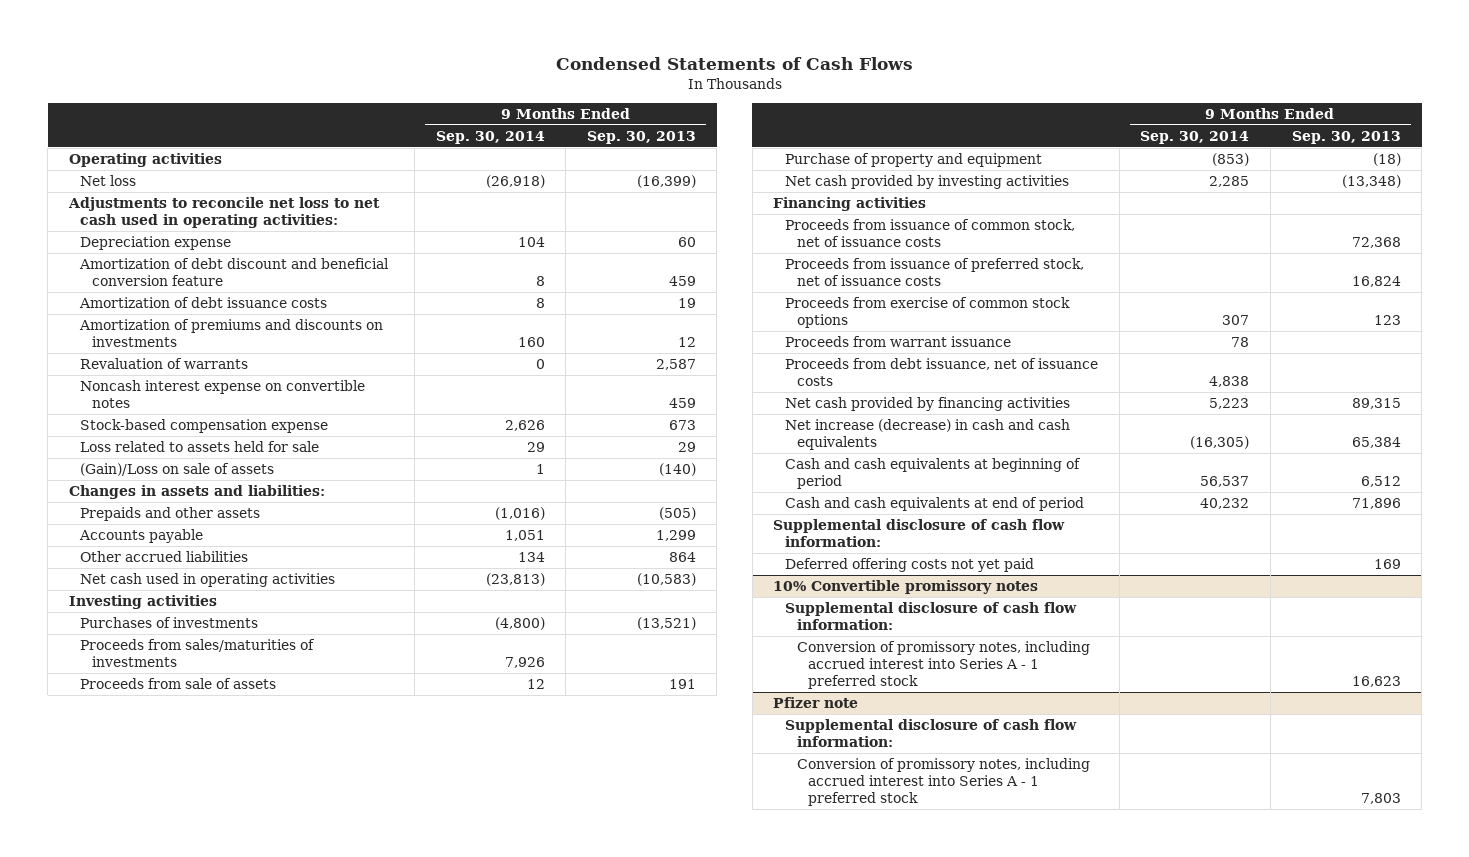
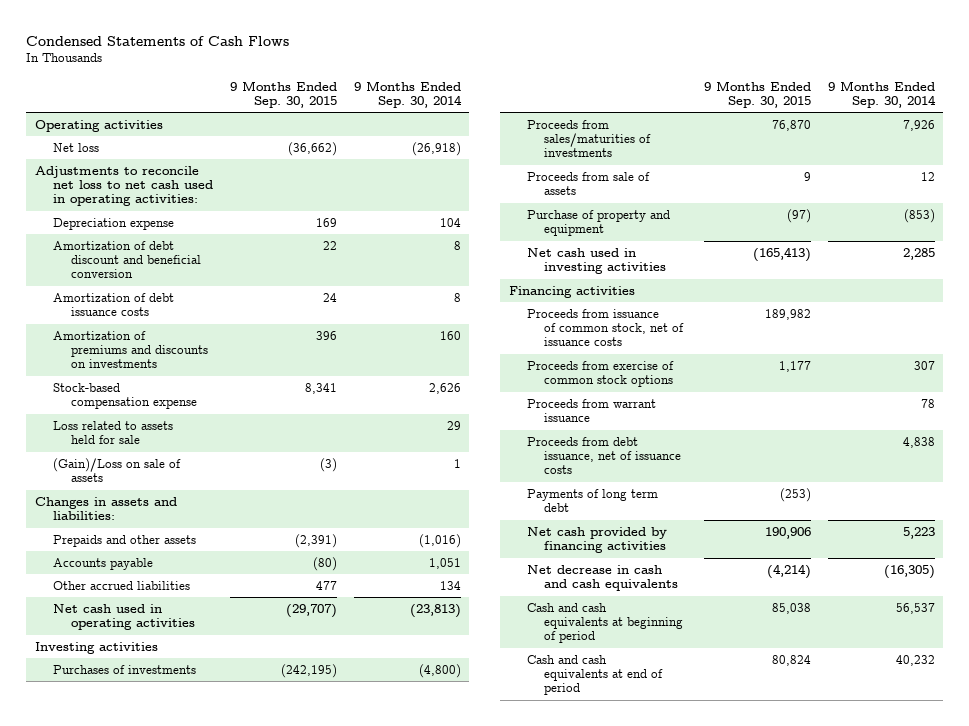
- | 9 Months Ended Sep. 30, 2014 | 9 Months Ended Sep. 30, 2013
+ | 9 Months Ended Sep. 30, 2015 | 9 Months Ended Sep. 30, 2014
- Amortization of debt discount and beneficial conversion feature | 8 | 459
+ Amortization of debt discount and beneficial conversion | 22 | 8
- Revaluation of warrants | 0 | 2,587
- Noncash interest expense on convertible notes | | 459
- Net cash provided by investing activities | 2,285 | (13,348)
+ Net cash used in investing activities | (165,413) | 2,285
- Proceeds from issuance of preferred stock, net of issuance costs | | 16,824
+ Payments of long term debt | (253) |
- Net increase (decrease) in cash and cash equivalents | (16,305) | 65,384
+ Net decrease in cash and cash equivalents | (4,214) | (16,305)
- Supplemental disclosure of cash flow information:
- Deferred offering costs not yet paid | | 169
- 10% Convertible promissory notes
- Supplemental disclosure of cash flow information:
- Conversion of promissory notes, including accrued interest into Series A - 1 preferred stock | | 16,623
- Pfizer note
- Supplemental disclosure of cash flow information:
- Conversion of promissory notes, including accrued interest into Series A - 1 preferred stock | | 7,803

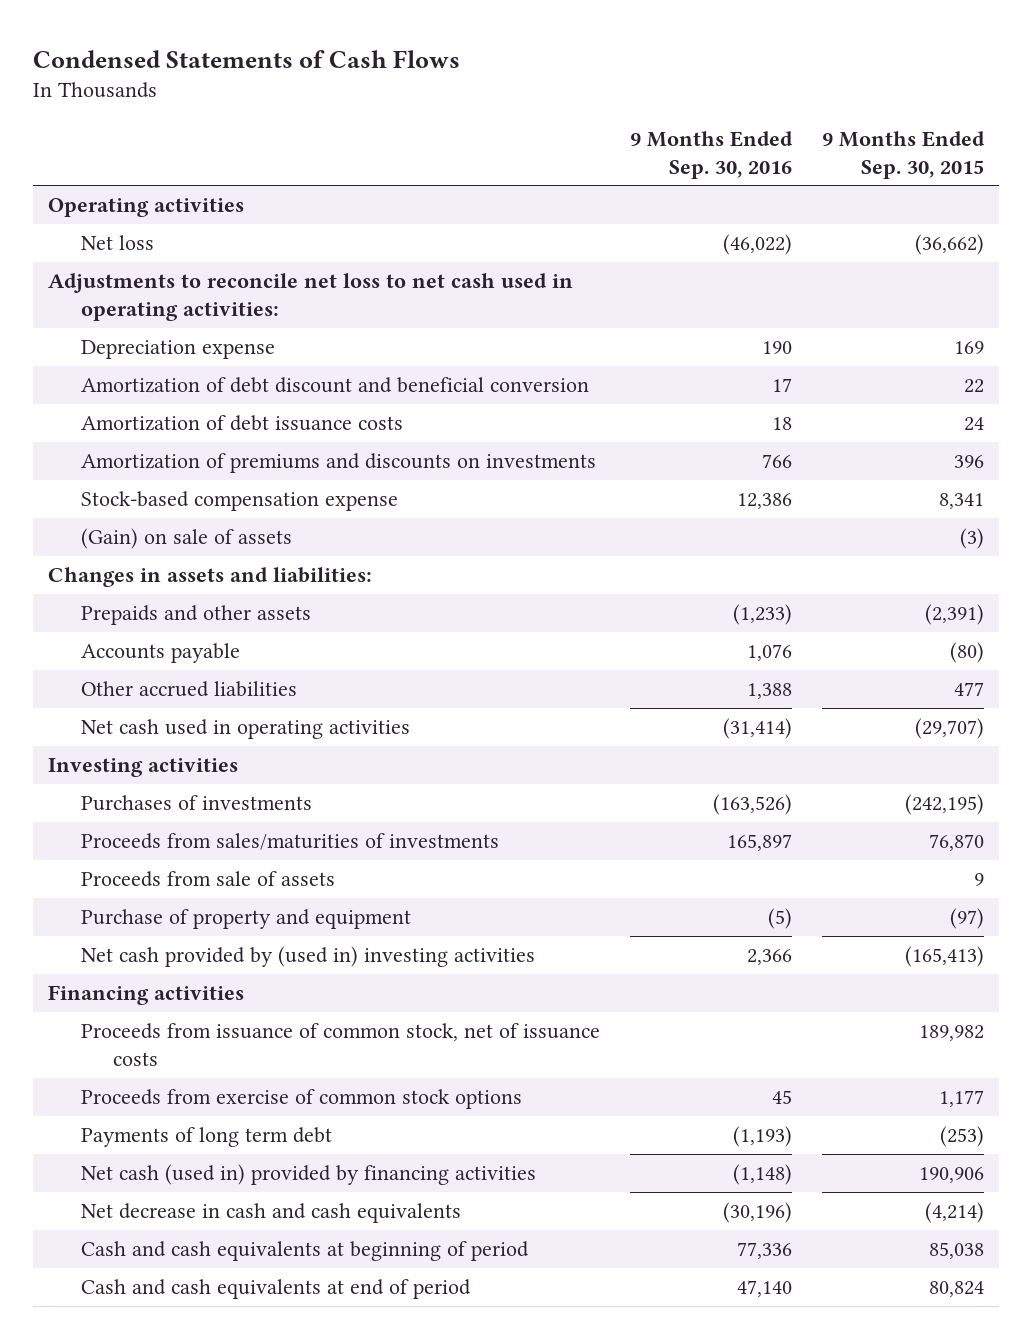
- | 9 Months Ended Sep. 30, 2015 | 9 Months Ended Sep. 30, 2014
+ | 9 Months Ended Sep. 30, 2016 | 9 Months Ended Sep. 30, 2015
- Loss related to assets held for sale | | 29
- (Gain)/Loss on sale of assets | (3) | 1
+ (Gain) on sale of assets | | (3)
- Net cash used in investing activities | (165,413) | 2,285
+ Net cash provided by (used in) investing activities | 2,366 | (165,413)
- Proceeds from warrant issuance | | 78
- Proceeds from debt issuance, net of issuance costs | | 4,838
- Net cash provided by financing activities | 190,906 | 5,223
+ Net cash (used in) provided by financing activities | (1,148) | 190,906

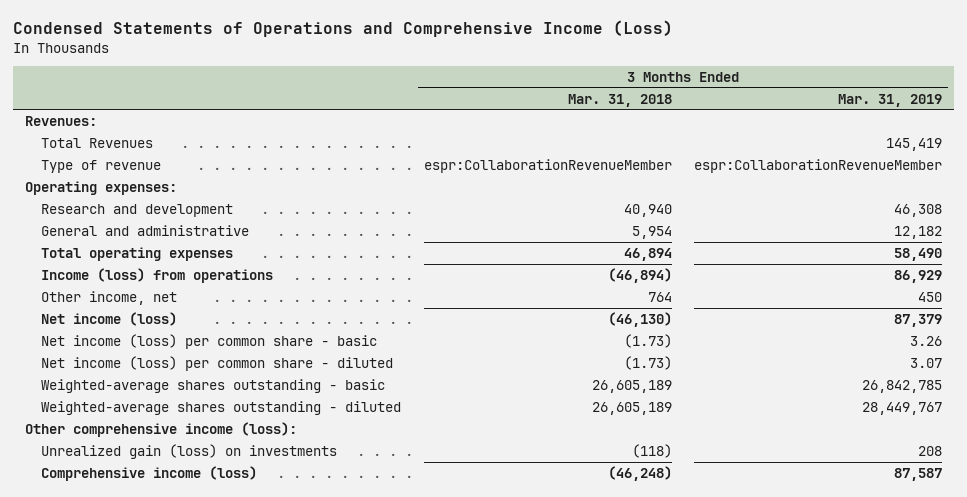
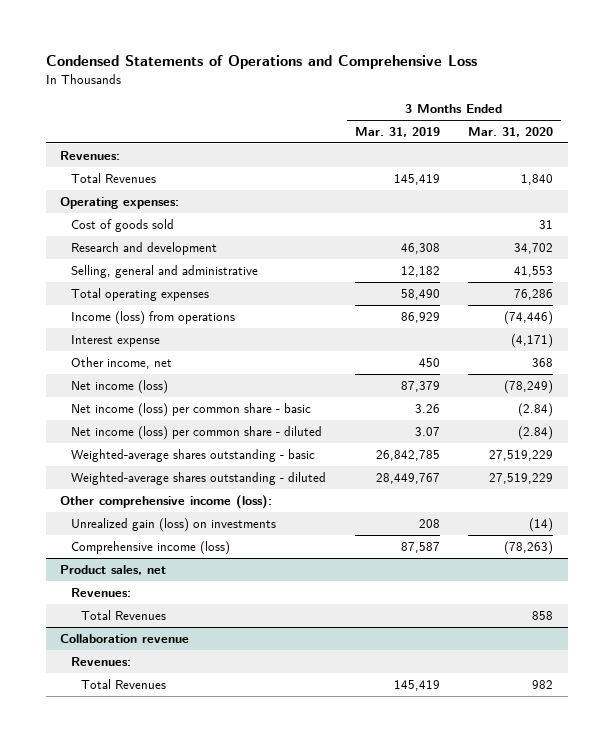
- Condensed Statements of Operations and Comprehensive Income (Loss)
+ Condensed Statements of Operations and Comprehensive Loss
- | 3 Months Ended Mar. 31, 2018 | 3 Months Ended Mar. 31, 2019
+ | 3 Months Ended Mar. 31, 2019 | 3 Months Ended Mar. 31, 2020
- Type of revenue | espr:CollaborationRevenueMember | espr:CollaborationRevenueMember
+ Cost of goods sold | | 31
- General and administrative | 5,954 | 12,182
+ Selling, general and administrative | 12,182 | 41,553
+ Interest expense | | (4,171)
+ Product sales, net
+ Revenues:
+ Total Revenues | | 858
+ Collaboration revenue
+ Revenues:
+ Total Revenues | 145,419 | 982

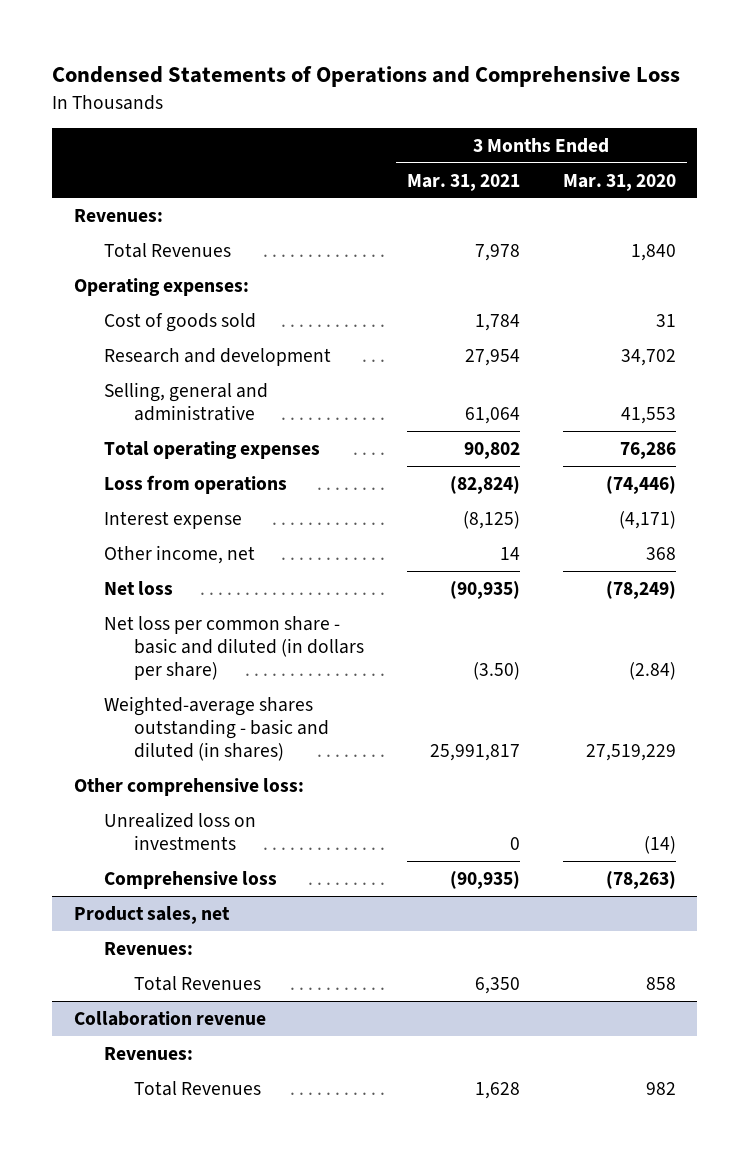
- | 3 Months Ended Mar. 31, 2019 | 3 Months Ended Mar. 31, 2020
+ | 3 Months Ended Mar. 31, 2021 | 3 Months Ended Mar. 31, 2020
- Income (loss) from operations | 86,929 | (74,446)
+ Loss from operations | (82,824) | (74,446)
- Net income (loss) | 87,379 | (78,249)
- Net income (loss) per common share - basic | 3.26 | (2.84)
- Net income (loss) per common share - diluted | 3.07 | (2.84)
- Weighted-average shares outstanding - basic | 26,842,785 | 27,519,229
- Weighted-average shares outstanding - diluted | 28,449,767 | 27,519,229
- Other comprehensive income (loss):
- Unrealized gain (loss) on investments | 208 | (14)
- Comprehensive income (loss) | 87,587 | (78,263)
+ Net loss | (90,935) | (78,249)
+ Net loss per common share - basic and diluted (in dollars per share) | (3.50) | (2.84)
+ Weighted-average shares outstanding - basic and diluted (in shares) | 25,991,817 | 27,519,229
+ Other comprehensive loss:
+ Unrealized loss on investments | 0 | (14)
+ Comprehensive loss | (90,935) | (78,263)

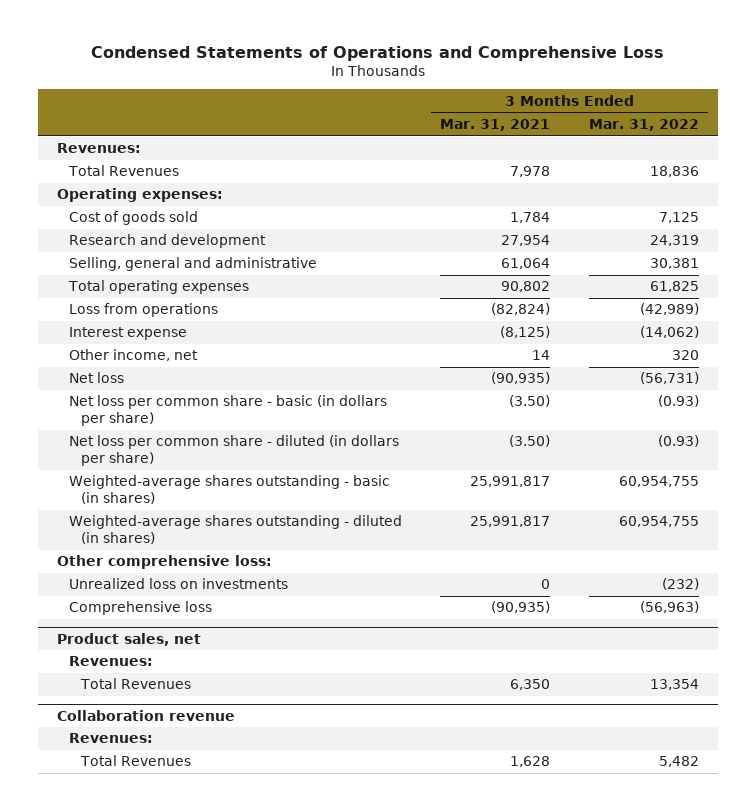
- | 3 Months Ended Mar. 31, 2021 | 3 Months Ended Mar. 31, 2020
+ | 3 Months Ended Mar. 31, 2021 | 3 Months Ended Mar. 31, 2022
- Net loss per common share - basic and diluted (in dollars per share) | (3.50) | (2.84)
- Weighted-average shares outstanding - basic and diluted (in shares) | 25,991,817 | 27,519,229
+ Net loss per common share - basic (in dollars per share) | (3.50) | (0.93)
+ Net loss per common share - diluted (in dollars per share) | (3.50) | (0.93)
+ Weighted-average shares outstanding - basic (in shares) | 25,991,817 | 60,954,755
+ Weighted-average shares outstanding - diluted (in shares) | 25,991,817 | 60,954,755

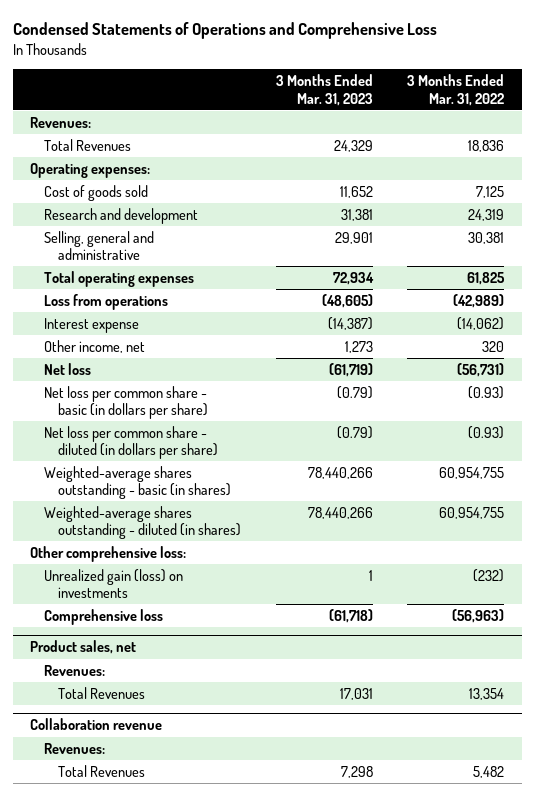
- | 3 Months Ended Mar. 31, 2021 | 3 Months Ended Mar. 31, 2022
+ | 3 Months Ended Mar. 31, 2023 | 3 Months Ended Mar. 31, 2022
- Unrealized loss on investments | 0 | (232)
+ Unrealized gain (loss) on investments | 1 | (232)

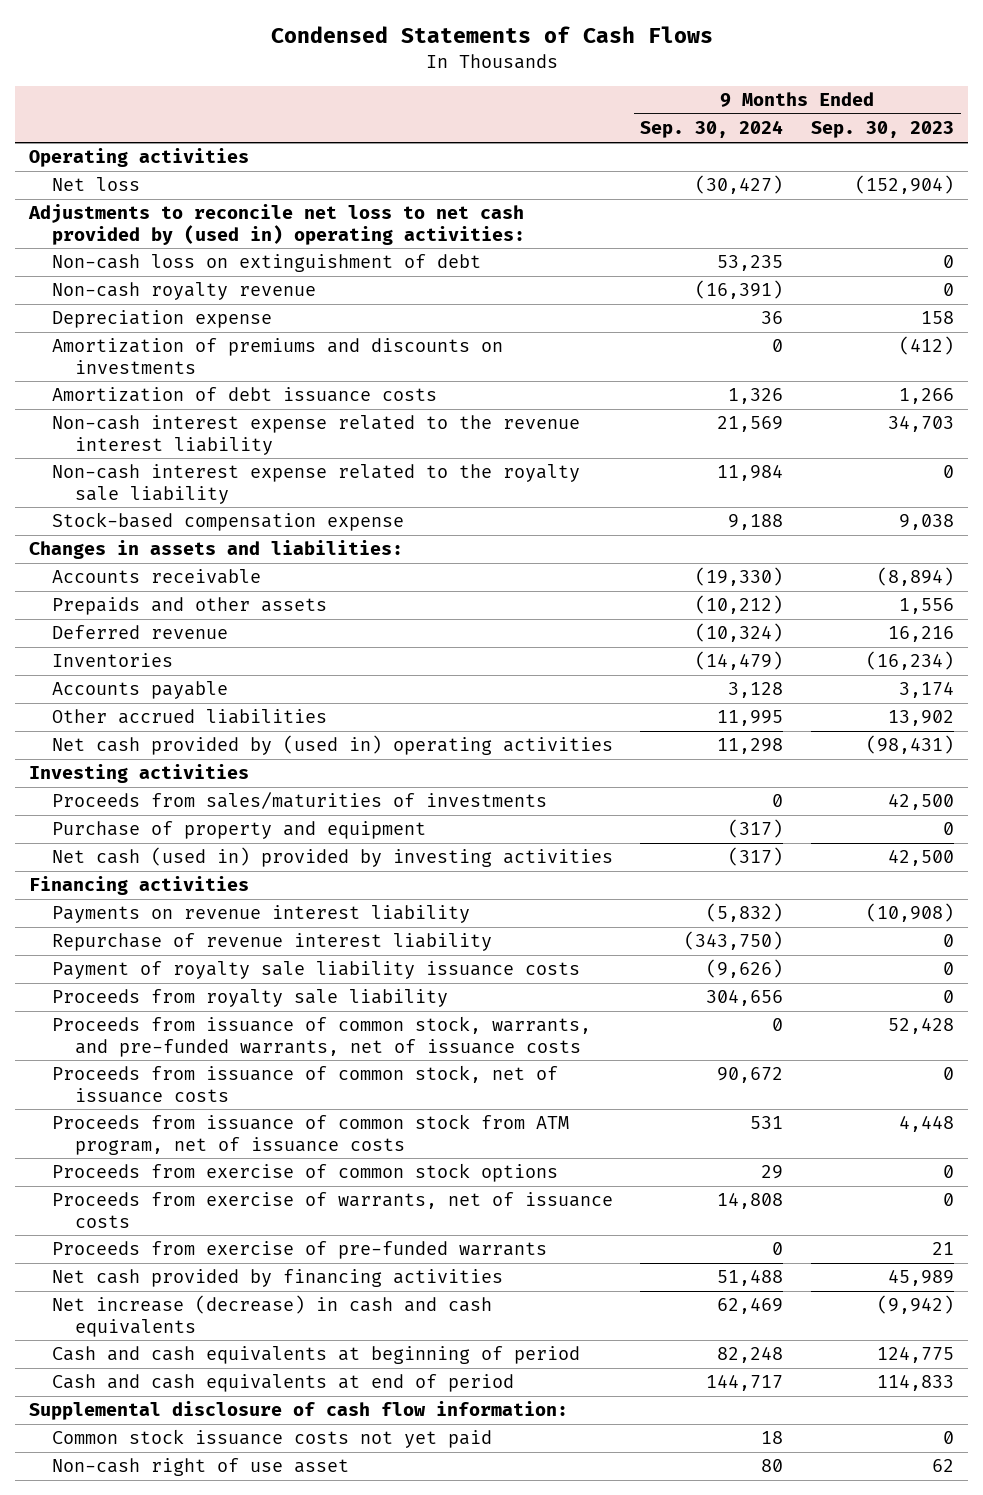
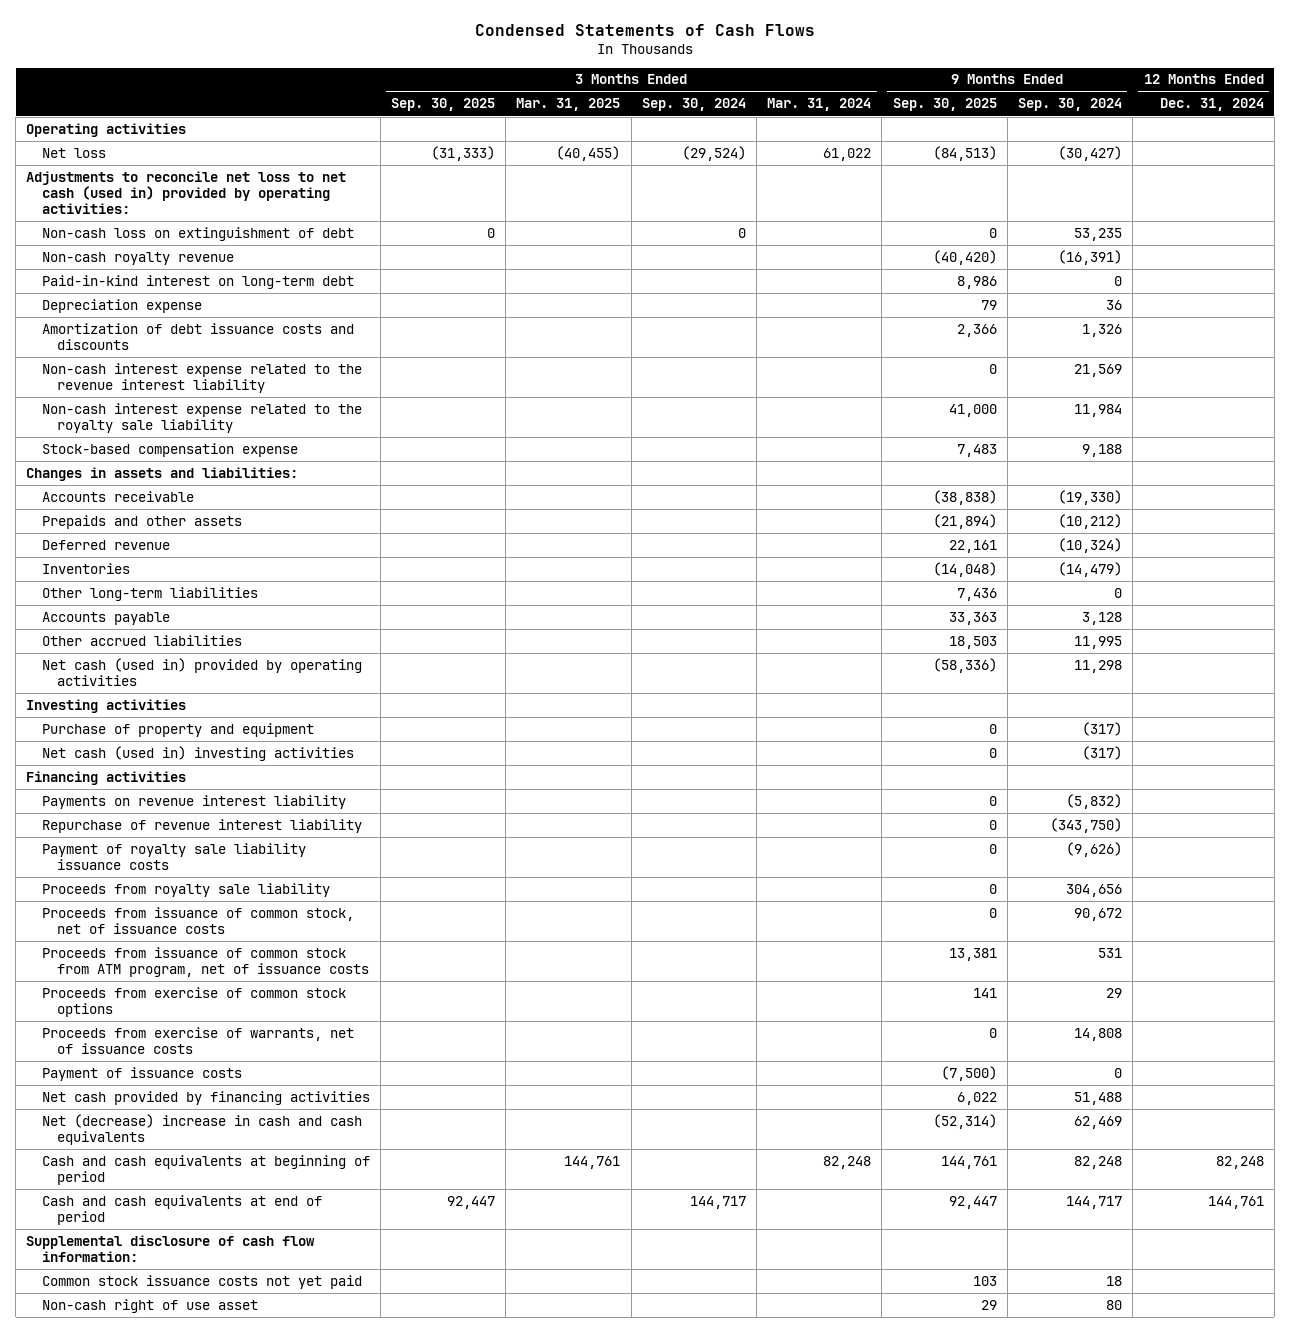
- | 9 Months Ended Sep. 30, 2024 | 9 Months Ended Sep. 30, 2023
+ | 3 Months Ended Sep. 30, 2025 | 3 Months Ended Mar. 31, 2025 | 3 Months Ended Sep. 30, 2024 | 3 Months Ended Mar. 31, 2024 | 9 Months Ended Sep. 30, 2025 | 9 Months Ended Sep. 30, 2024 | 12 Months Ended Dec. 31, 2024
- Adjustments to reconcile net loss to net cash provided by (used in) operating activities:
+ Adjustments to reconcile net loss to net cash (used in) provided by operating activities:
+ Paid-in-kind interest on long-term debt | | | | | 8,986 | 0 |
- Amortization of premiums and discounts on investments | 0 | (412)
- Amortization of debt issuance costs | 1,326 | 1,266
+ Amortization of debt issuance costs and discounts | | | | | 2,366 | 1,326 |
+ Other long-term liabilities | | | | | 7,436 | 0 |
- Net cash provided by (used in) operating activities | 11,298 | (98,431)
+ Net cash (used in) provided by operating activities | | | | | (58,336) | 11,298 |
- Proceeds from sales/maturities of investments | 0 | 42,500
- Net cash (used in) provided by investing activities | (317) | 42,500
+ Net cash (used in) investing activities | | | | | 0 | (317) |
- Proceeds from issuance of common stock, warrants, and pre-funded warrants, net of issuance costs | 0 | 52,428
- Proceeds from exercise of pre-funded warrants | 0 | 21
+ Payment of issuance costs | | | | | (7,500) | 0 |
- Net increase (decrease) in cash and cash equivalents | 62,469 | (9,942)
+ Net (decrease) increase in cash and cash equivalents | | | | | (52,314) | 62,469 |

